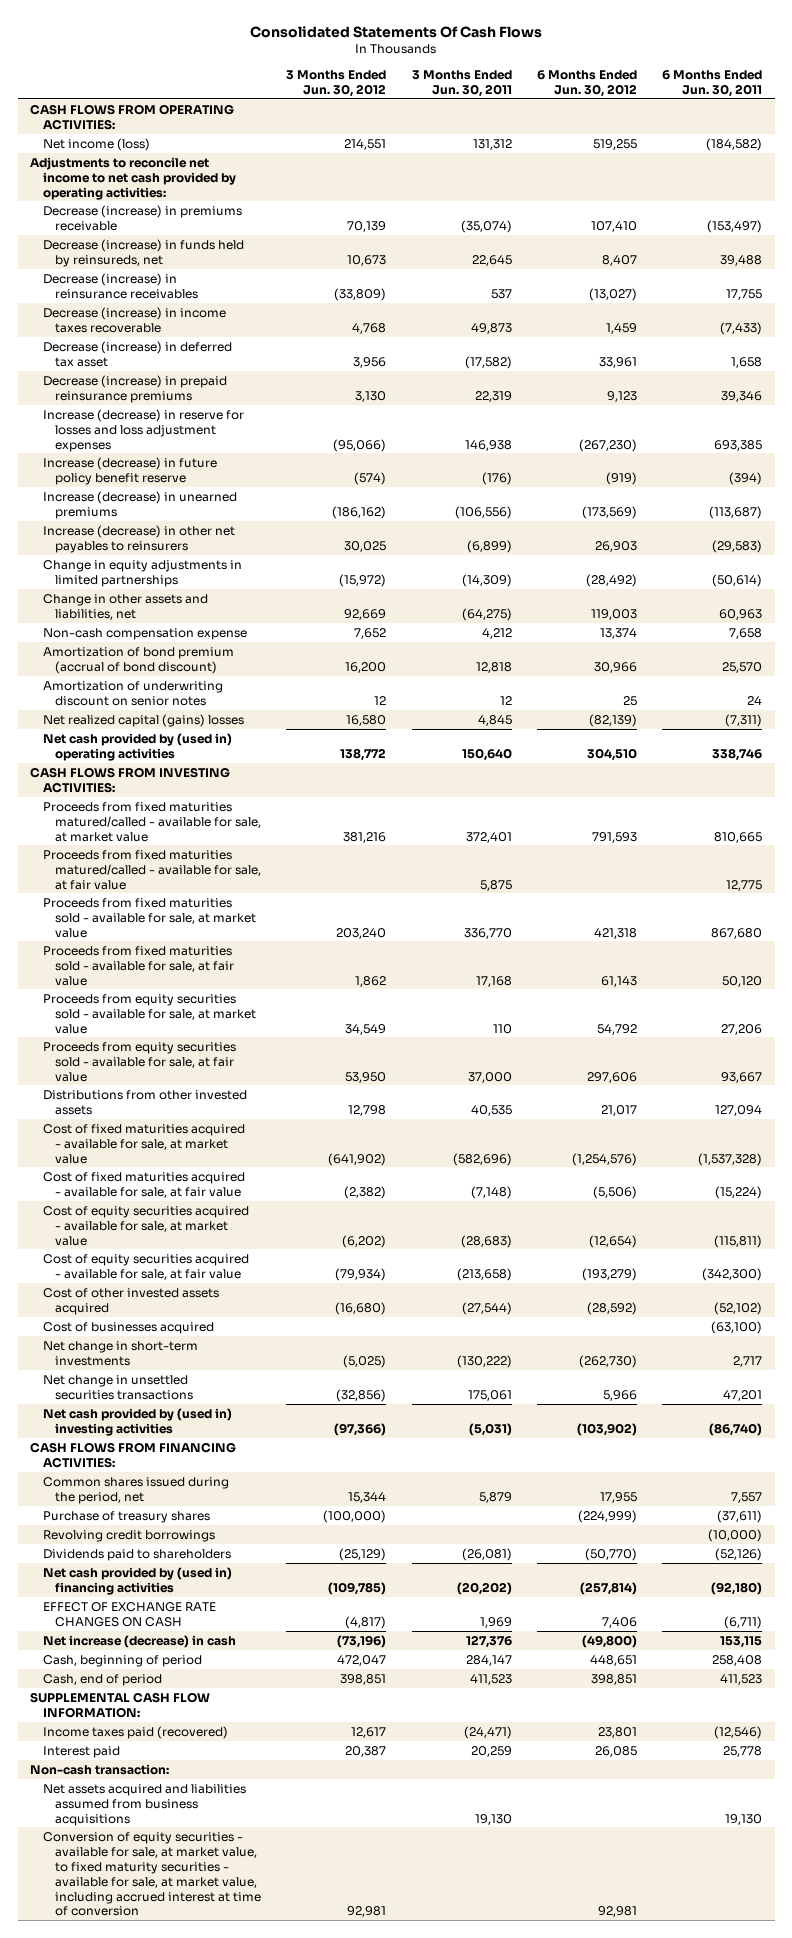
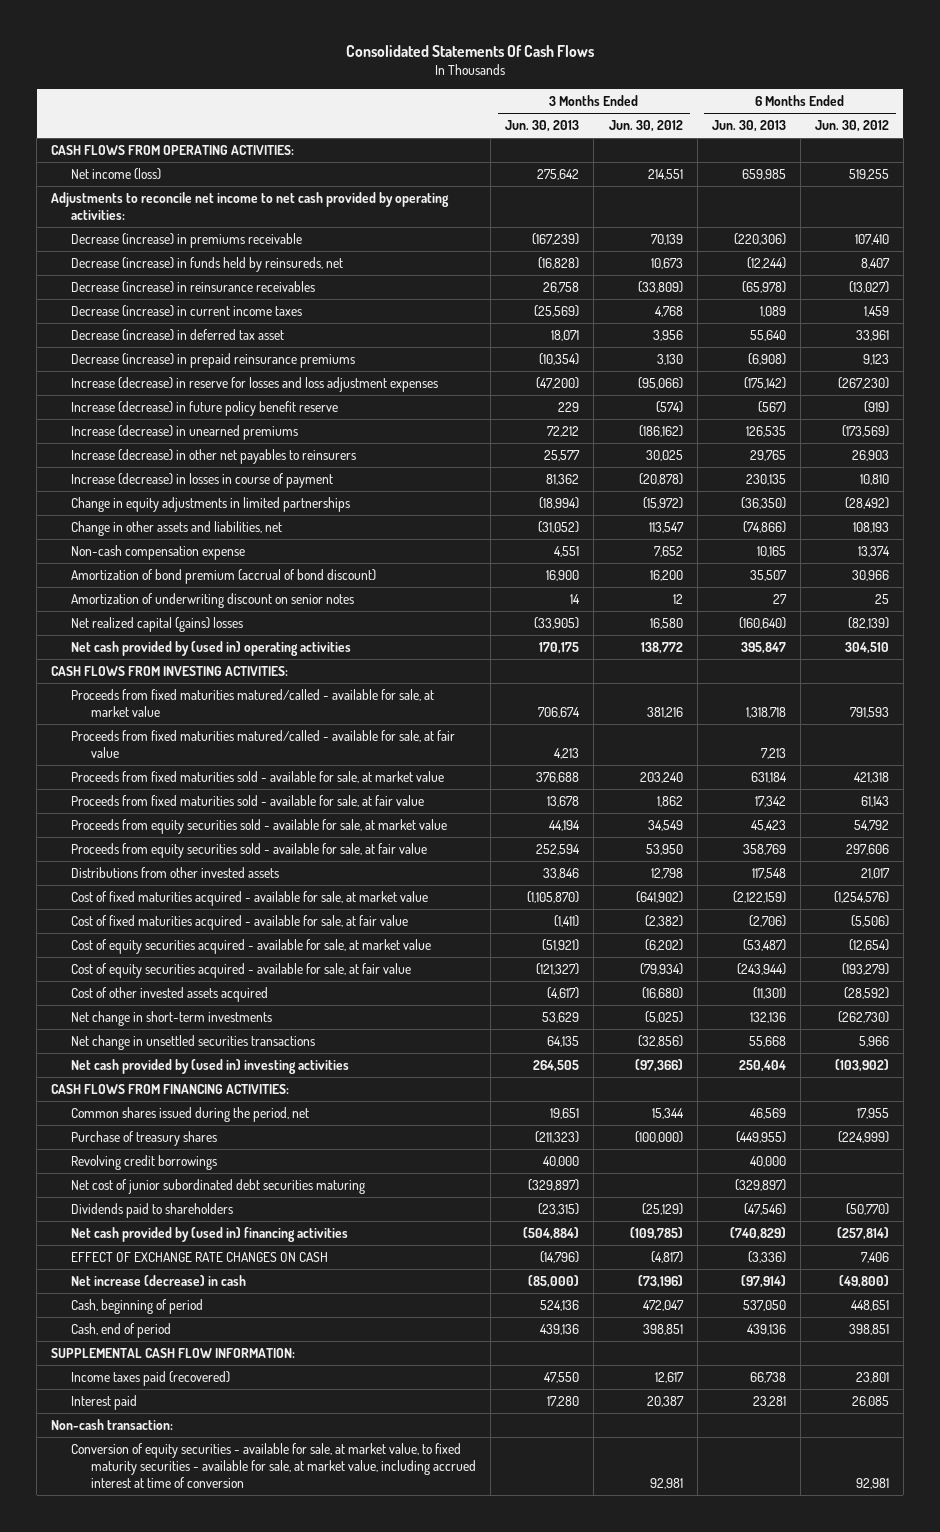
- | 3 Months Ended Jun. 30, 2012 | 3 Months Ended Jun. 30, 2011 | 6 Months Ended Jun. 30, 2012 | 6 Months Ended Jun. 30, 2011
+ | 3 Months Ended Jun. 30, 2013 | 3 Months Ended Jun. 30, 2012 | 6 Months Ended Jun. 30, 2013 | 6 Months Ended Jun. 30, 2012
- Decrease (increase) in income taxes recoverable | 4,768 | 49,873 | 1,459 | (7,433)
+ Decrease (increase) in current income taxes | (25,569) | 4,768 | 1,089 | 1,459
+ Increase (decrease) in losses in course of payment | 81,362 | (20,878) | 230,135 | 10,810
- Change in other assets and liabilities, net | 92,669 | (64,275) | 119,003 | 60,963
+ Change in other assets and liabilities, net | (31,052) | 113,547 | (74,866) | 108,193
- Cost of businesses acquired | | | | (63,100)
+ Net cost of junior subordinated debt securities maturing | (329,897) | | (329,897) |
- Net assets acquired and liabilities assumed from business acquisitions | | 19,130 | | 19,130

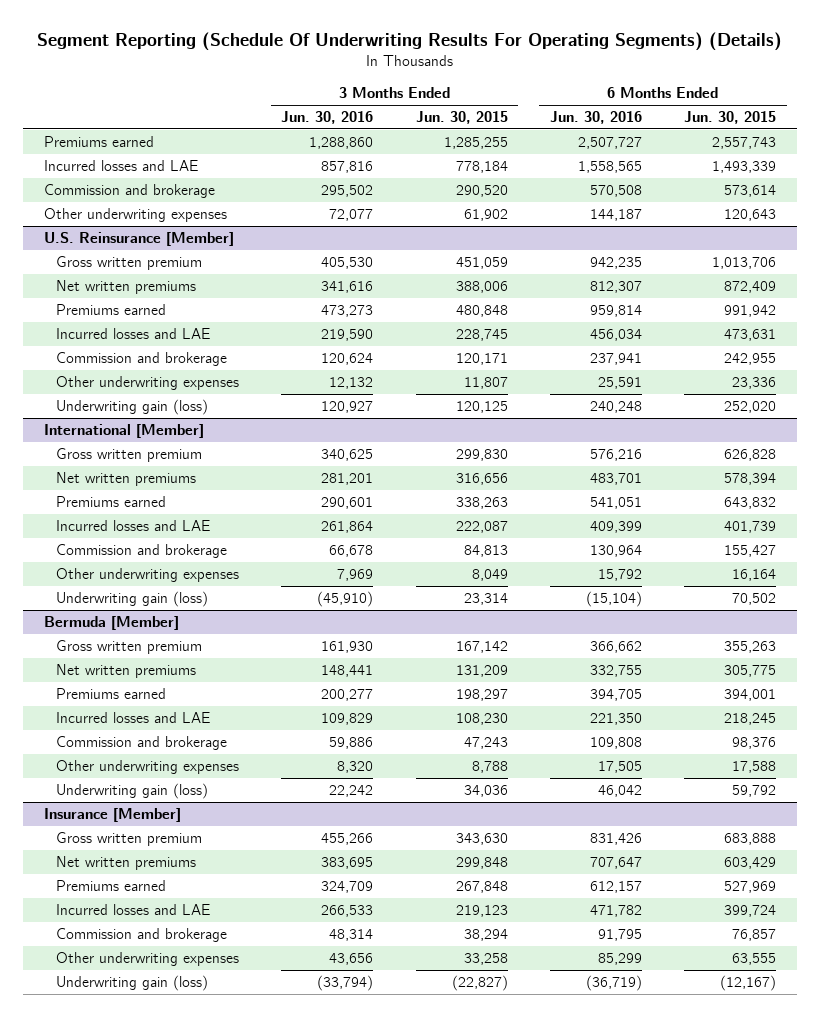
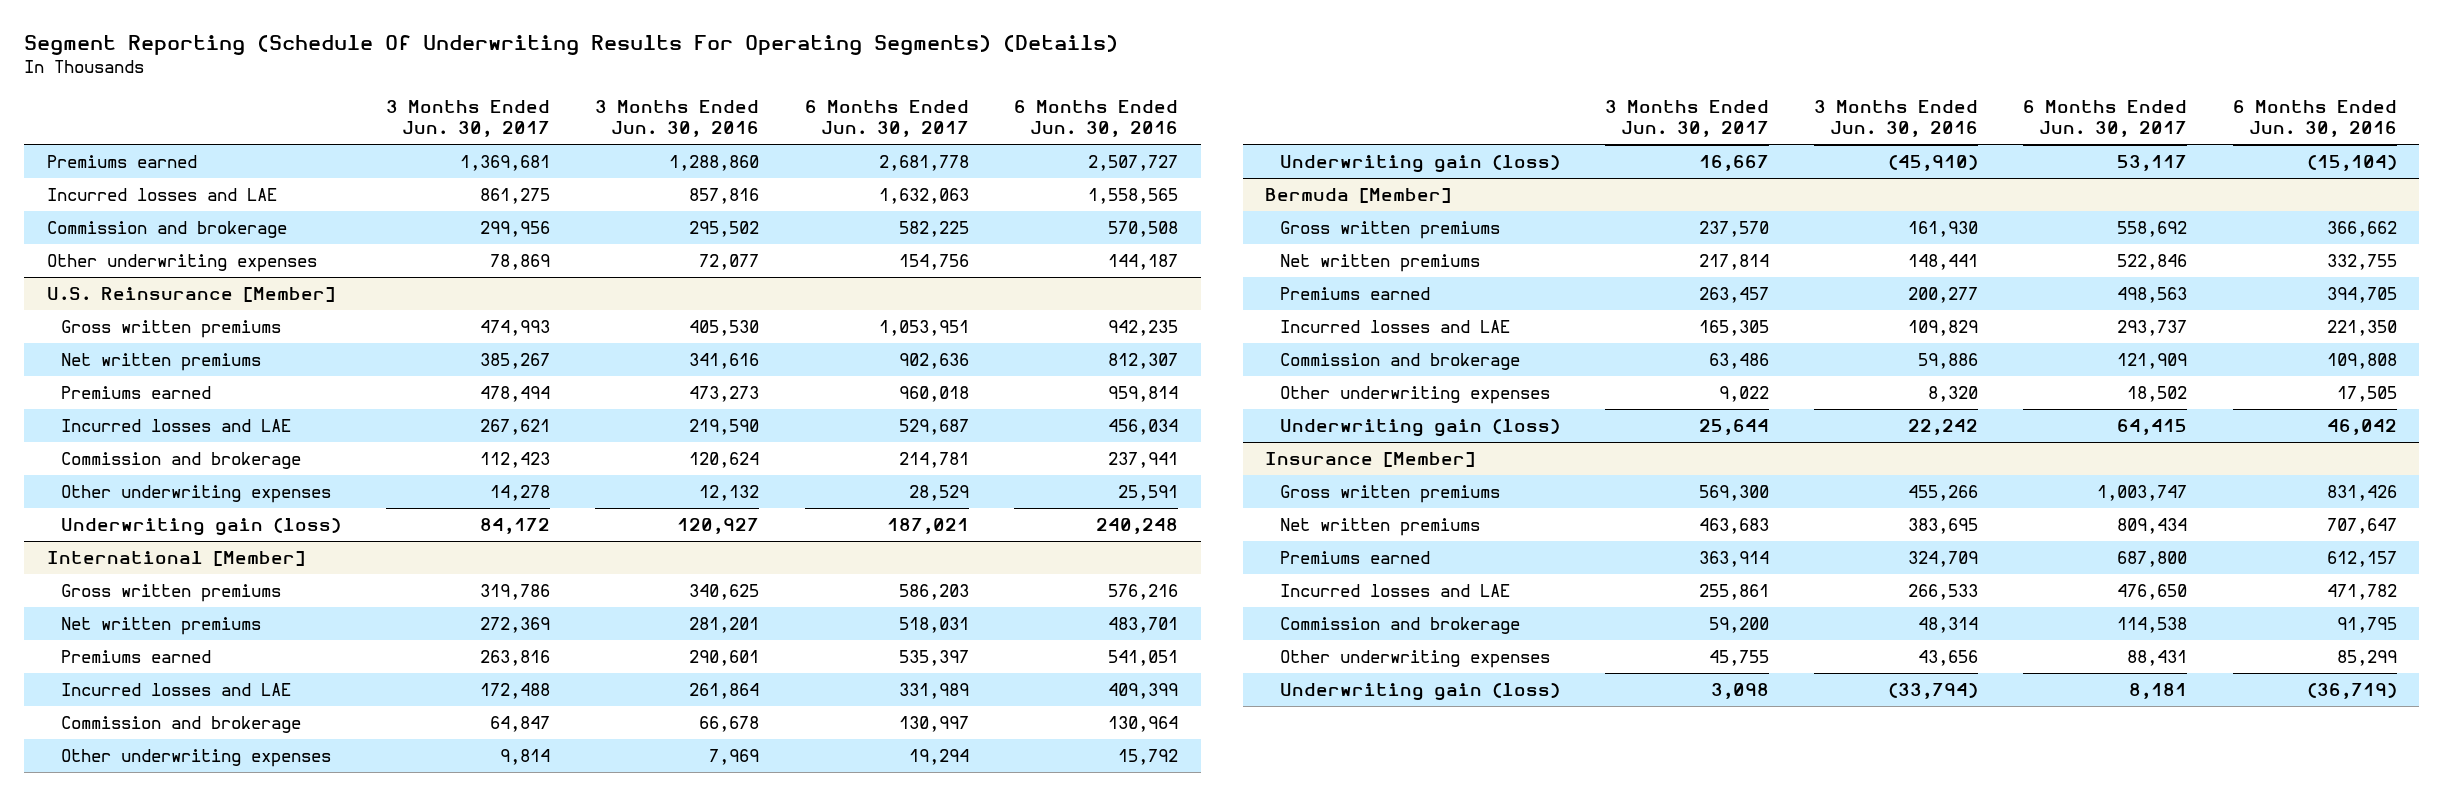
- | 3 Months Ended Jun. 30, 2016 | 3 Months Ended Jun. 30, 2015 | 6 Months Ended Jun. 30, 2016 | 6 Months Ended Jun. 30, 2015
+ | 3 Months Ended Jun. 30, 2017 | 3 Months Ended Jun. 30, 2016 | 6 Months Ended Jun. 30, 2017 | 6 Months Ended Jun. 30, 2016
@ U.S. Reinsurance [Member]
- Gross written premium | 405,530 | 451,059 | 942,235 | 1,013,706
+ Gross written premiums | 474,993 | 405,530 | 1,053,951 | 942,235
@ International [Member]
- Gross written premium | 340,625 | 299,830 | 576,216 | 626,828
+ Gross written premiums | 319,786 | 340,625 | 586,203 | 576,216
@ Bermuda [Member]
- Gross written premium | 161,930 | 167,142 | 366,662 | 355,263
+ Gross written premiums | 237,570 | 161,930 | 558,692 | 366,662
@ Insurance [Member]
- Gross written premium | 455,266 | 343,630 | 831,426 | 683,888
+ Gross written premiums | 569,300 | 455,266 | 1,003,747 | 831,426

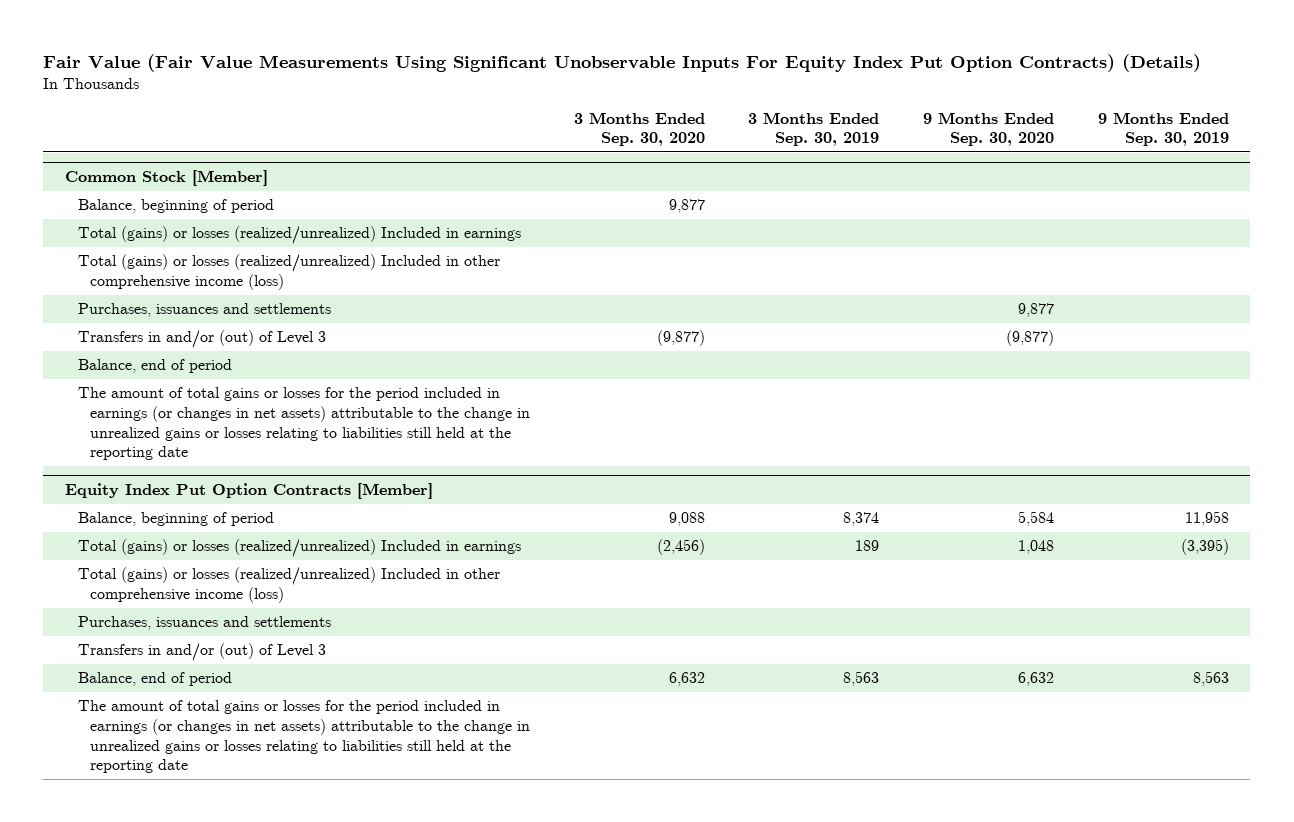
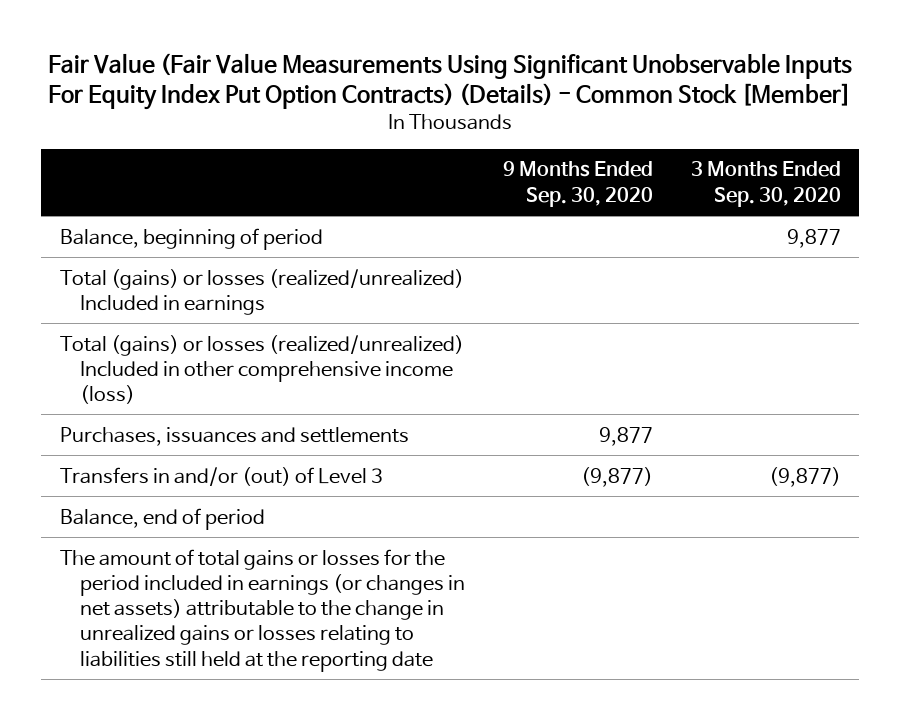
- Fair Value (Fair Value Measurements Using Significant Unobservable Inputs For Equity Index Put Option Contracts) (Details)
+ Fair Value (Fair Value Measurements Using Significant Unobservable Inputs For Equity Index Put Option Contracts) (Details) - Common Stock [Member]
- | 3 Months Ended Sep. 30, 2020 | 3 Months Ended Sep. 30, 2019 | 9 Months Ended Sep. 30, 2020 | 9 Months Ended Sep. 30, 2019
+ | 9 Months Ended Sep. 30, 2020 | 3 Months Ended Sep. 30, 2020
- Common Stock [Member]
- Equity Index Put Option Contracts [Member]
- Balance, beginning of period | 9,088 | 8,374 | 5,584 | 11,958
- Total (gains) or losses (realized/unrealized) Included in earnings | (2,456) | 189 | 1,048 | (3,395)
- Total (gains) or losses (realized/unrealized) Included in other comprehensive income (loss)
- Purchases, issuances and settlements
- Transfers in and/or (out) of Level 3
- Balance, end of period | 6,632 | 8,563 | 6,632 | 8,563
- The amount of total gains or losses for the period included in earnings (or changes in net assets) attributable to the change in unrealized gains or losses relating to liabilities still held at the reporting date

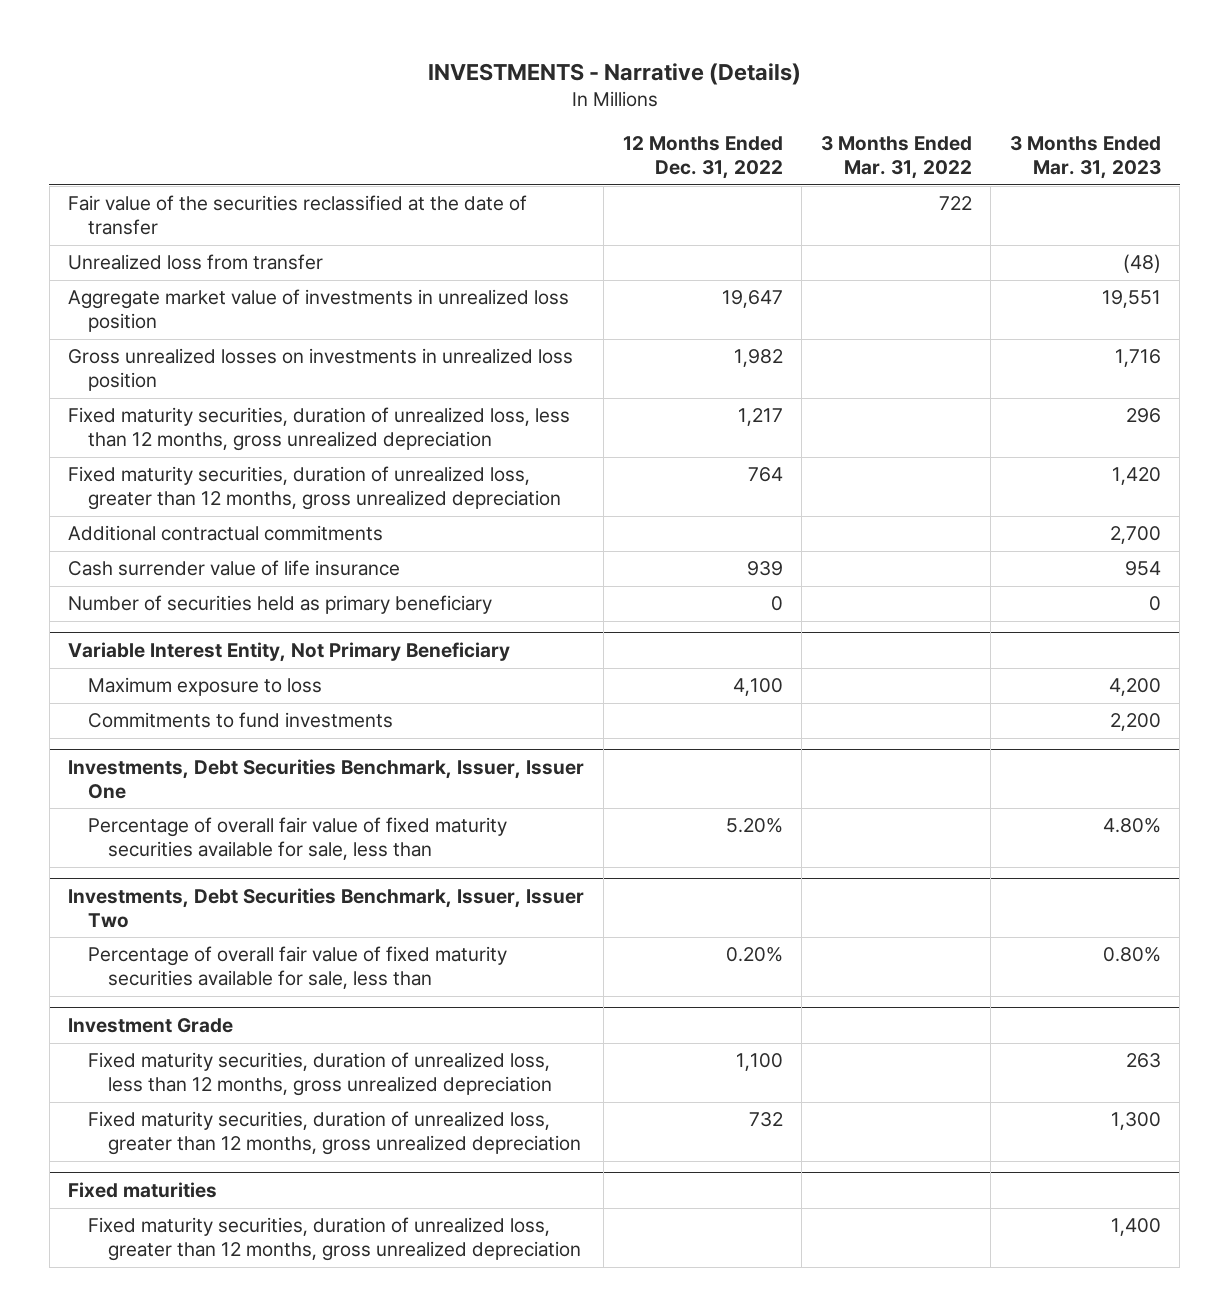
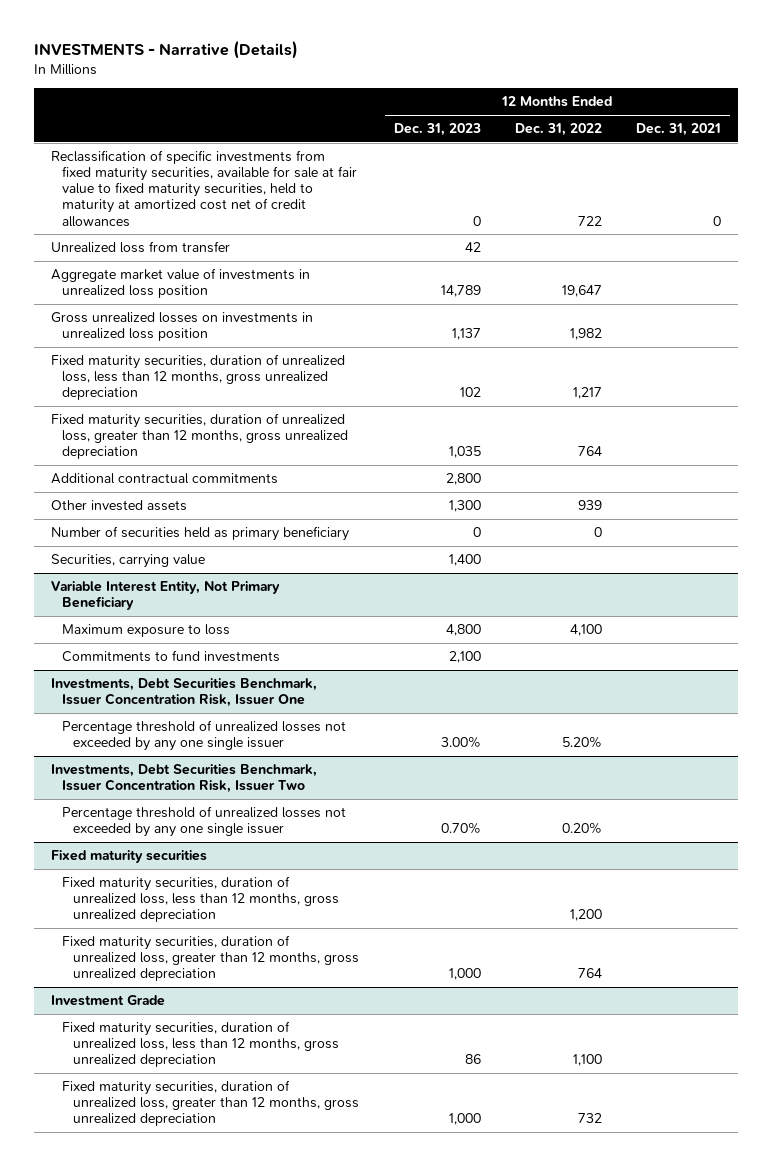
- | 12 Months Ended Dec. 31, 2022 | 3 Months Ended Mar. 31, 2022 | 3 Months Ended Mar. 31, 2023
+ | 12 Months Ended Dec. 31, 2023 | 12 Months Ended Dec. 31, 2022 | 12 Months Ended Dec. 31, 2021
- Fair value of the securities reclassified at the date of transfer | | 722 |
+ Reclassification of specific investments from fixed maturity securities, available for sale at fair value to fixed maturity securities, held to maturity at amortized cost net of credit allowances | 0 | 722 | 0
- Cash surrender value of life insurance | 939 | | 954
+ Other invested assets | 1,300 | 939 |
+ Securities, carrying value | 1,400 | |
- Investments, Debt Securities Benchmark, Issuer, Issuer One
- Percentage of overall fair value of fixed maturity securities available for sale, less than | 5.20% | | 4.80%
- Investments, Debt Securities Benchmark, Issuer, Issuer Two
- Percentage of overall fair value of fixed maturity securities available for sale, less than | 0.20% | | 0.80%
+ Investments, Debt Securities Benchmark, Issuer Concentration Risk, Issuer One
+ Percentage threshold of unrealized losses not exceeded by any one single issuer | 3.00% | 5.20% |
+ Investments, Debt Securities Benchmark, Issuer Concentration Risk, Issuer Two
+ Percentage threshold of unrealized losses not exceeded by any one single issuer | 0.70% | 0.20% |
+ Fixed maturity securities
+ Fixed maturity securities, duration of unrealized loss, less than 12 months, gross unrealized depreciation | | 1,200 |
+ Fixed maturity securities, duration of unrealized loss, greater than 12 months, gross unrealized depreciation | 1,000 | 764 |
- Fixed maturities
- Fixed maturity securities, duration of unrealized loss, greater than 12 months, gross unrealized depreciation | | | 1,400

